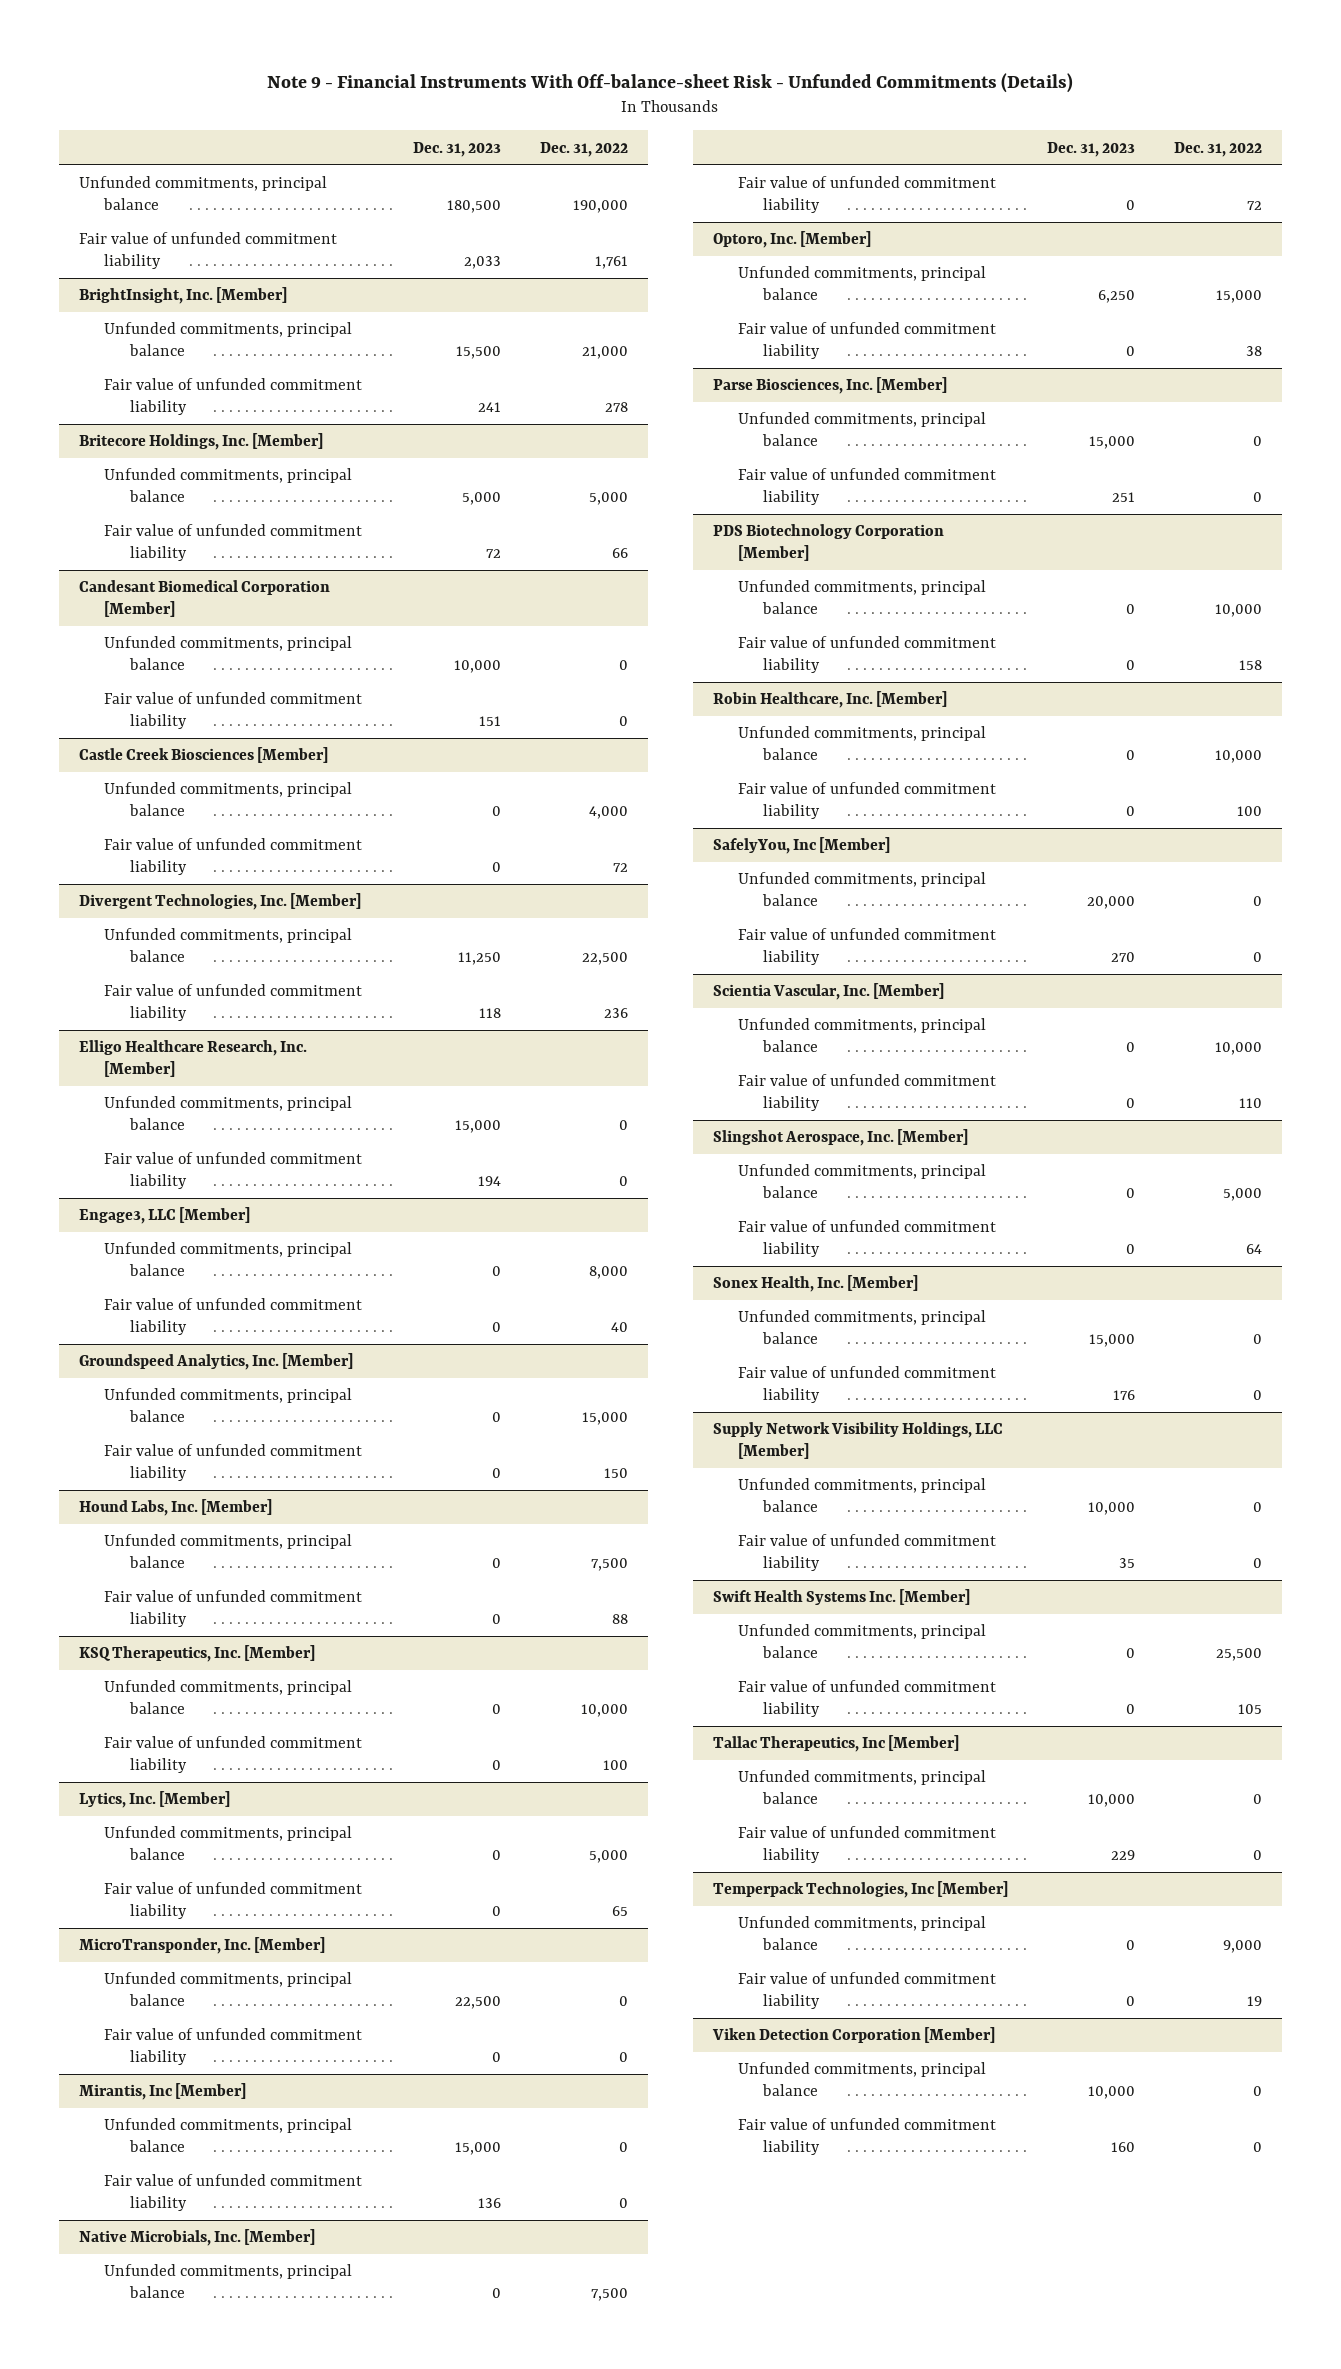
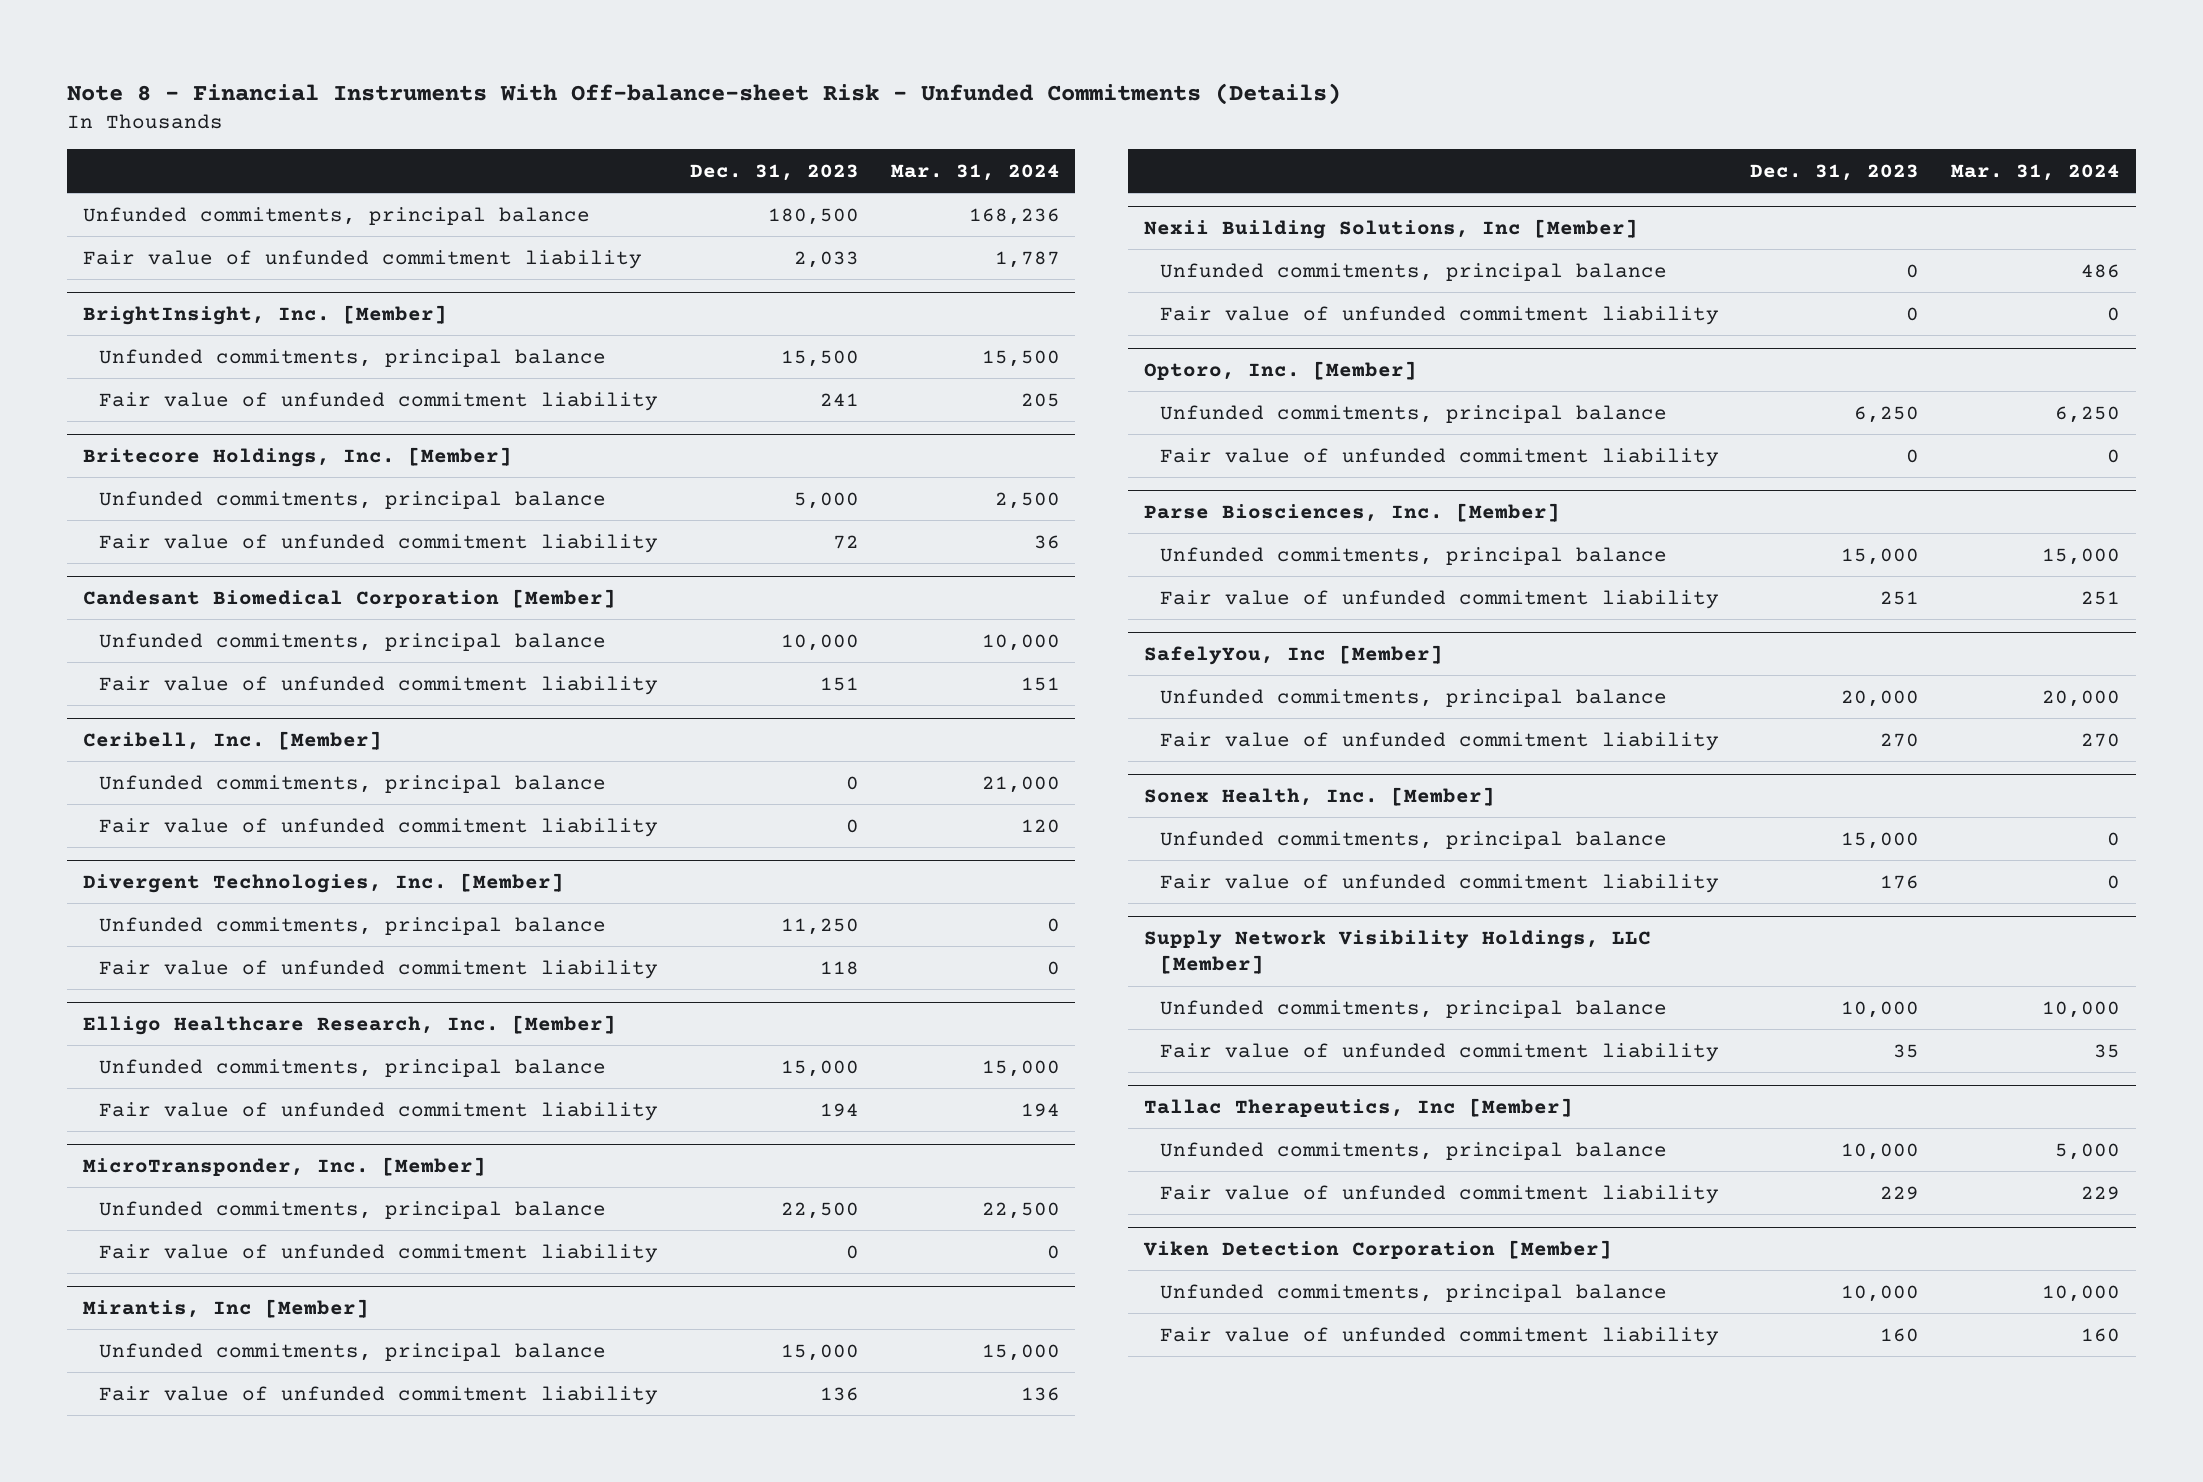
- Note 9 - Financial Instruments With Off-balance-sheet Risk - Unfunded Commitments (Details)
+ Note 8 - Financial Instruments With Off-balance-sheet Risk - Unfunded Commitments (Details)
- | Dec. 31, 2023 | Dec. 31, 2022
+ | Dec. 31, 2023 | Mar. 31, 2024
- Castle Creek Biosciences [Member]
+ Ceribell, Inc. [Member]
- Engage3, LLC [Member]
- Unfunded commitments, principal balance | 0 | 8,000
- Fair value of unfunded commitment liability | 0 | 40
- Groundspeed Analytics, Inc. [Member]
- Unfunded commitments, principal balance | 0 | 15,000
- Fair value of unfunded commitment liability | 0 | 150
- Hound Labs, Inc. [Member]
- Unfunded commitments, principal balance | 0 | 7,500
- Fair value of unfunded commitment liability | 0 | 88
- KSQ Therapeutics, Inc. [Member]
- Unfunded commitments, principal balance | 0 | 10,000
- Fair value of unfunded commitment liability | 0 | 100
- Lytics, Inc. [Member]
- Unfunded commitments, principal balance | 0 | 5,000
- Fair value of unfunded commitment liability | 0 | 65
- Native Microbials, Inc. [Member]
+ Nexii Building Solutions, Inc [Member]
- PDS Biotechnology Corporation [Member]
- Unfunded commitments, principal balance | 0 | 10,000
- Fair value of unfunded commitment liability | 0 | 158
- Robin Healthcare, Inc. [Member]
- Unfunded commitments, principal balance | 0 | 10,000
- Fair value of unfunded commitment liability | 0 | 100
- Scientia Vascular, Inc. [Member]
- Unfunded commitments, principal balance | 0 | 10,000
- Fair value of unfunded commitment liability | 0 | 110
- Slingshot Aerospace, Inc. [Member]
- Unfunded commitments, principal balance | 0 | 5,000
- Fair value of unfunded commitment liability | 0 | 64
- Swift Health Systems Inc. [Member]
- Unfunded commitments, principal balance | 0 | 25,500
- Fair value of unfunded commitment liability | 0 | 105
- Temperpack Technologies, Inc [Member]
- Unfunded commitments, principal balance | 0 | 9,000
- Fair value of unfunded commitment liability | 0 | 19

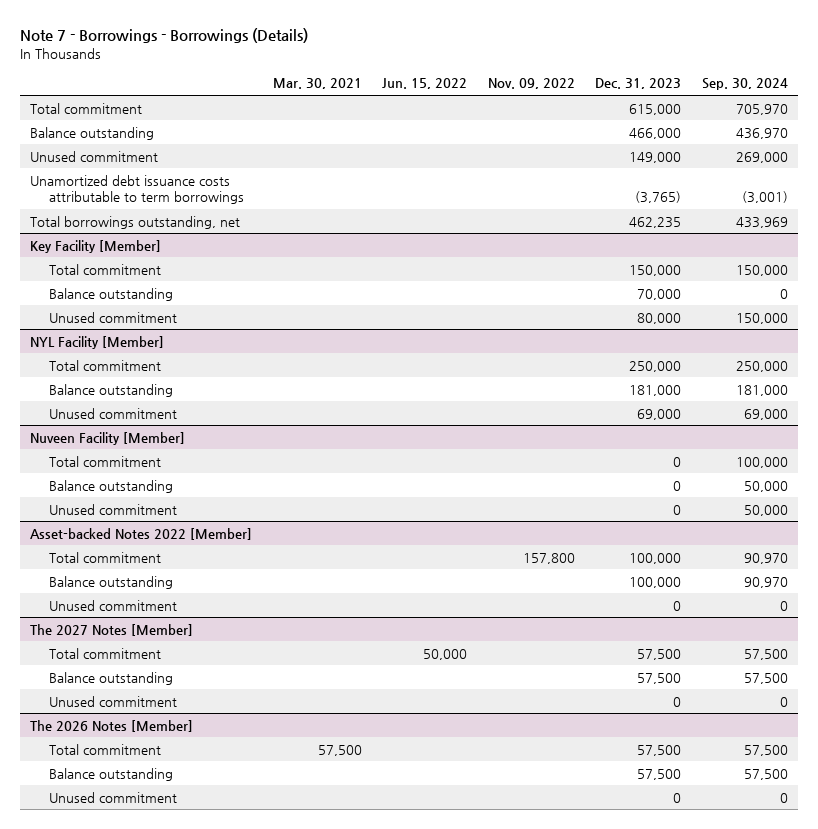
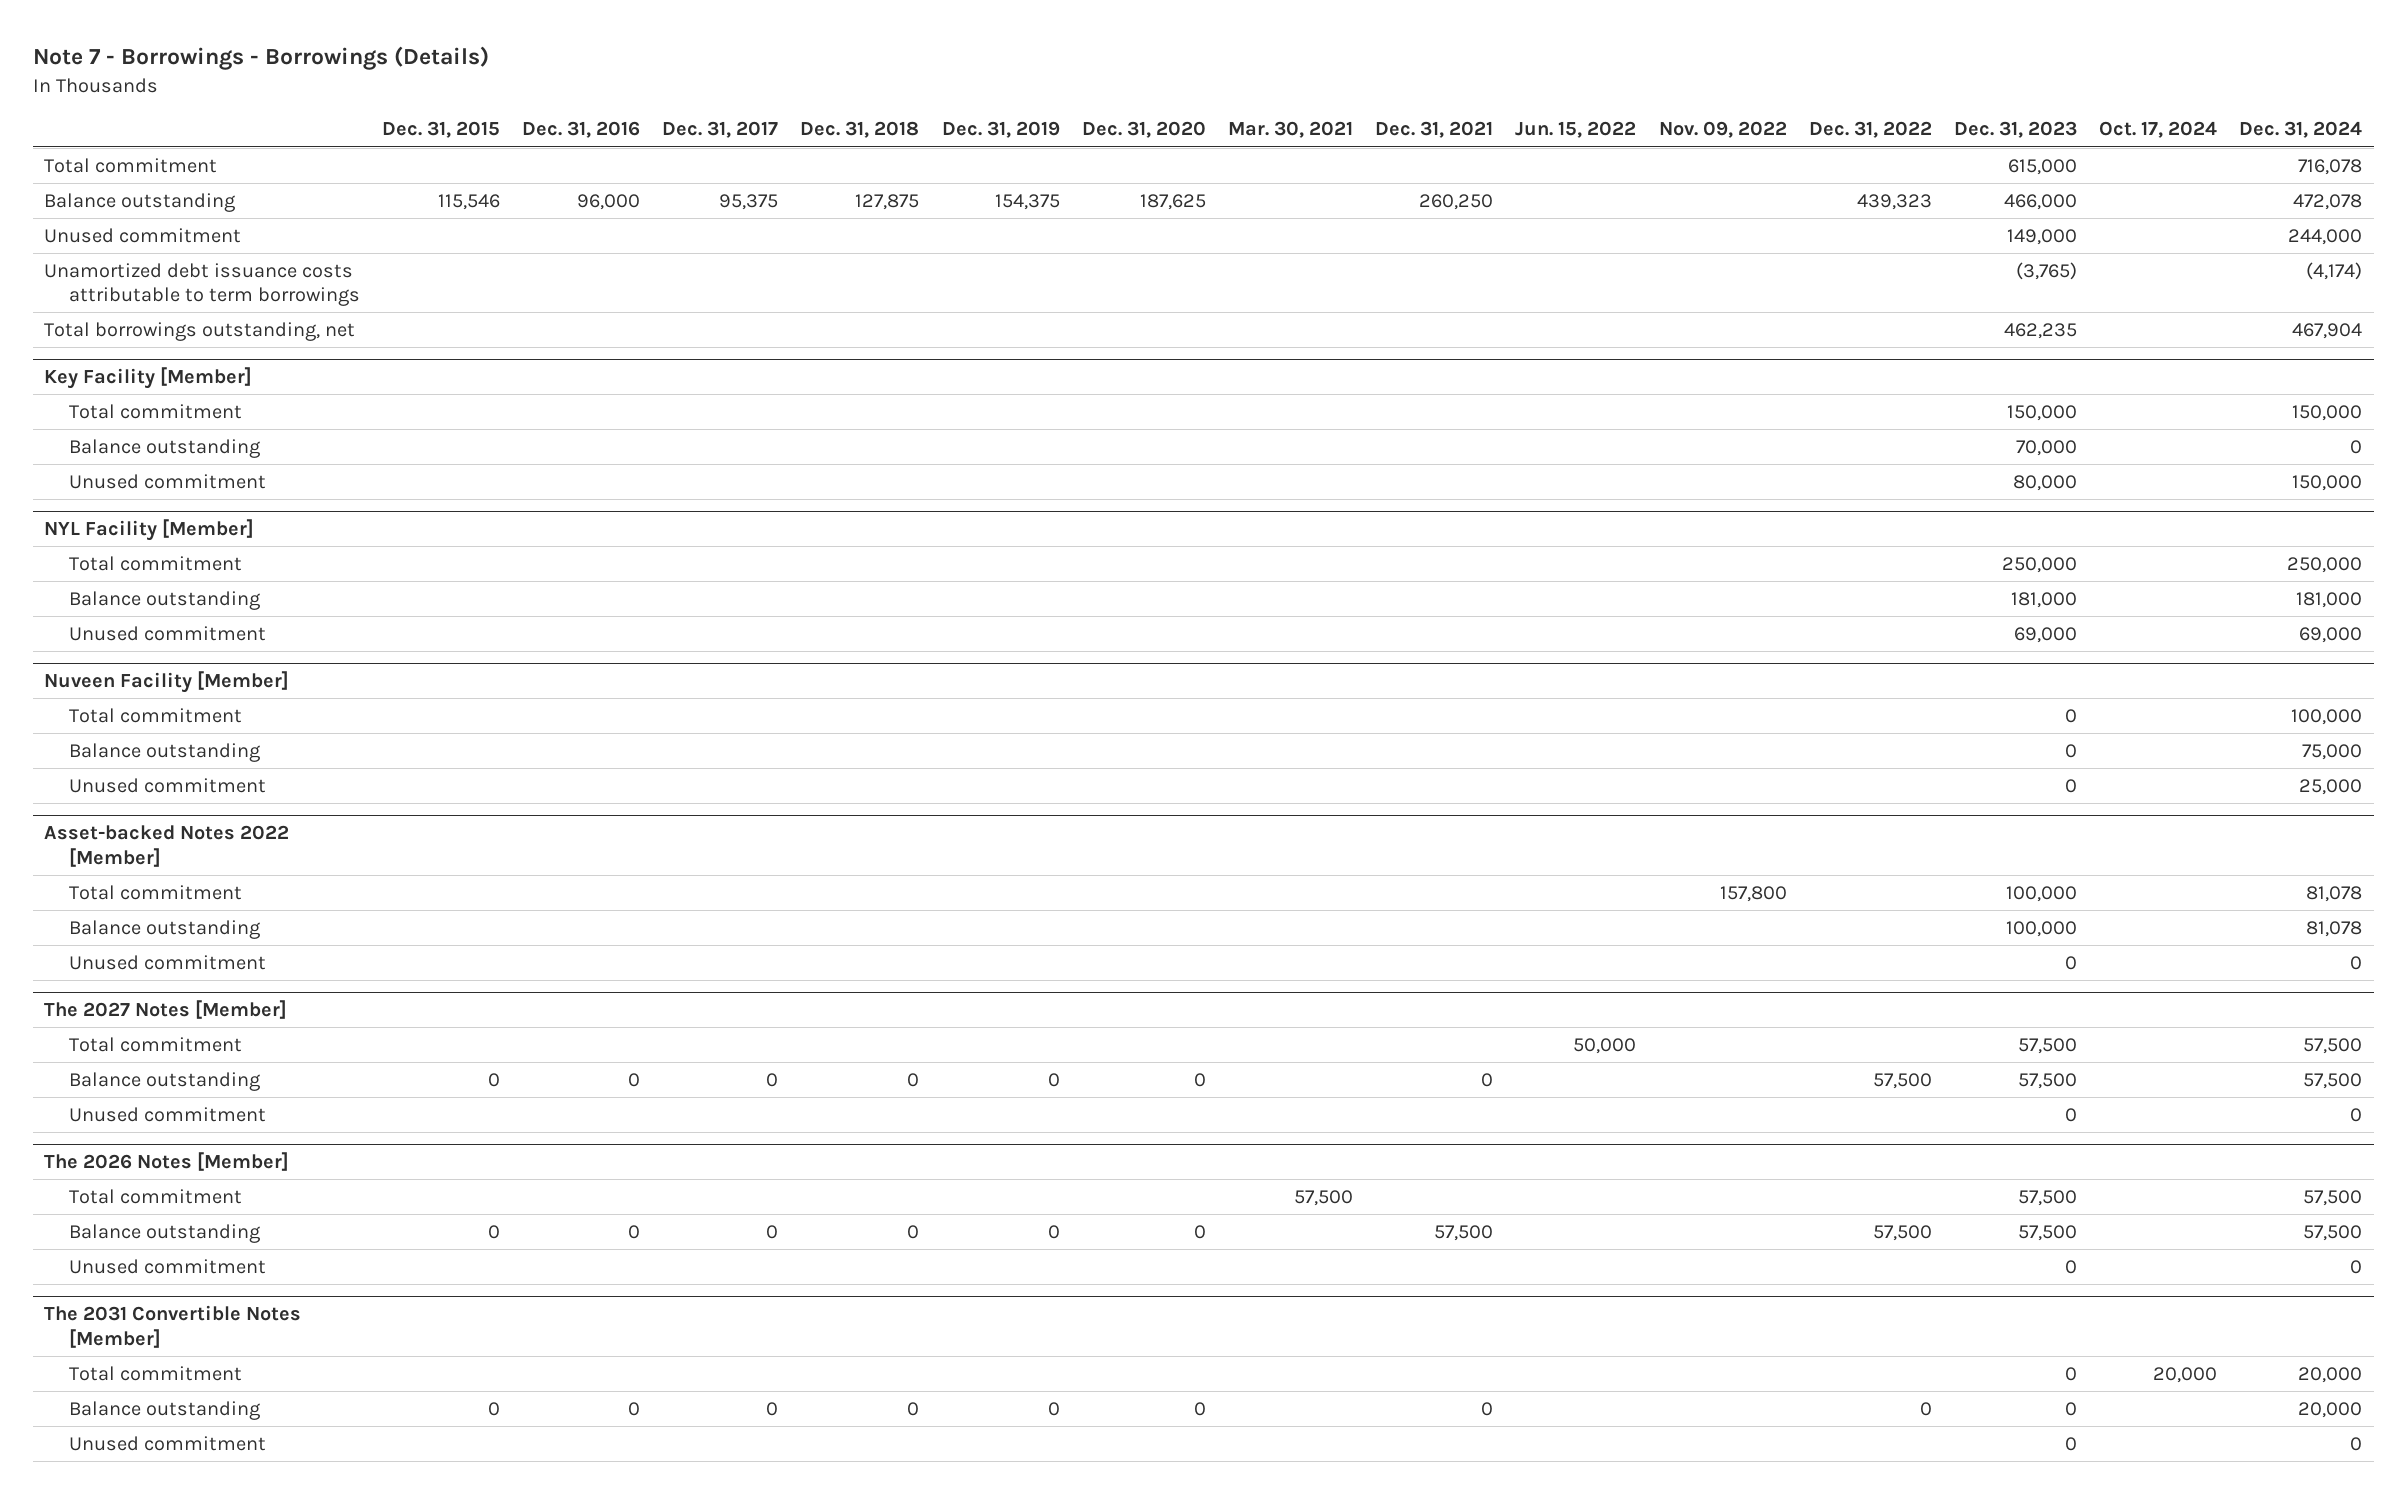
- | Mar. 30, 2021 | Jun. 15, 2022 | Nov. 09, 2022 | Dec. 31, 2023 | Sep. 30, 2024
+ | Dec. 31, 2015 | Dec. 31, 2016 | Dec. 31, 2017 | Dec. 31, 2018 | Dec. 31, 2019 | Dec. 31, 2020 | Mar. 30, 2021 | Dec. 31, 2021 | Jun. 15, 2022 | Nov. 09, 2022 | Dec. 31, 2022 | Dec. 31, 2023 | Oct. 17, 2024 | Dec. 31, 2024
+ The 2031 Convertible Notes [Member]
+ Total commitment | | | | | | | | | | | | 0 | 20,000 | 20,000
+ Balance outstanding | 0 | 0 | 0 | 0 | 0 | 0 | | 0 | | | 0 | 0 | | 20,000
+ Unused commitment | | | | | | | | | | | | 0 | | 0

